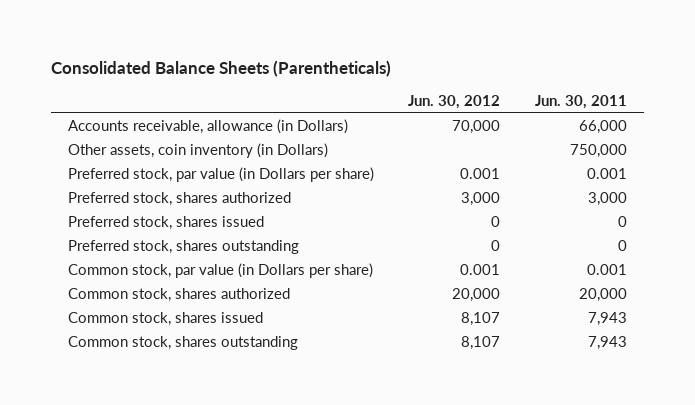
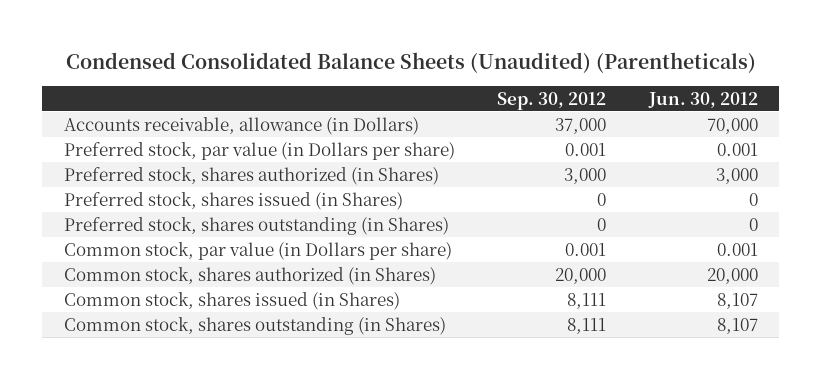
- Consolidated Balance Sheets (Parentheticals)
+ Condensed Consolidated Balance Sheets (Unaudited) (Parentheticals)
- | Jun. 30, 2012 | Jun. 30, 2011
+ | Sep. 30, 2012 | Jun. 30, 2012
- Other assets, coin inventory (in Dollars) | | 750,000
- Preferred stock, shares authorized | 3,000 | 3,000
- Preferred stock, shares issued | 0 | 0
- Preferred stock, shares outstanding | 0 | 0
+ Preferred stock, shares authorized (in Shares) | 3,000 | 3,000
+ Preferred stock, shares issued (in Shares) | 0 | 0
+ Preferred stock, shares outstanding (in Shares) | 0 | 0
- Common stock, shares authorized | 20,000 | 20,000
- Common stock, shares issued | 8,107 | 7,943
- Common stock, shares outstanding | 8,107 | 7,943
+ Common stock, shares authorized (in Shares) | 20,000 | 20,000
+ Common stock, shares issued (in Shares) | 8,111 | 8,107
+ Common stock, shares outstanding (in Shares) | 8,111 | 8,107

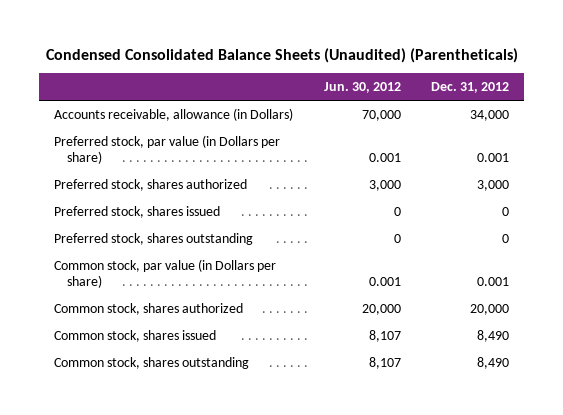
- | Sep. 30, 2012 | Jun. 30, 2012
+ | Jun. 30, 2012 | Dec. 31, 2012
- Preferred stock, shares authorized (in Shares) | 3,000 | 3,000
- Preferred stock, shares issued (in Shares) | 0 | 0
- Preferred stock, shares outstanding (in Shares) | 0 | 0
+ Preferred stock, shares authorized | 3,000 | 3,000
+ Preferred stock, shares issued | 0 | 0
+ Preferred stock, shares outstanding | 0 | 0
- Common stock, shares authorized (in Shares) | 20,000 | 20,000
- Common stock, shares issued (in Shares) | 8,111 | 8,107
- Common stock, shares outstanding (in Shares) | 8,111 | 8,107
+ Common stock, shares authorized | 20,000 | 20,000
+ Common stock, shares issued | 8,107 | 8,490
+ Common stock, shares outstanding | 8,107 | 8,490

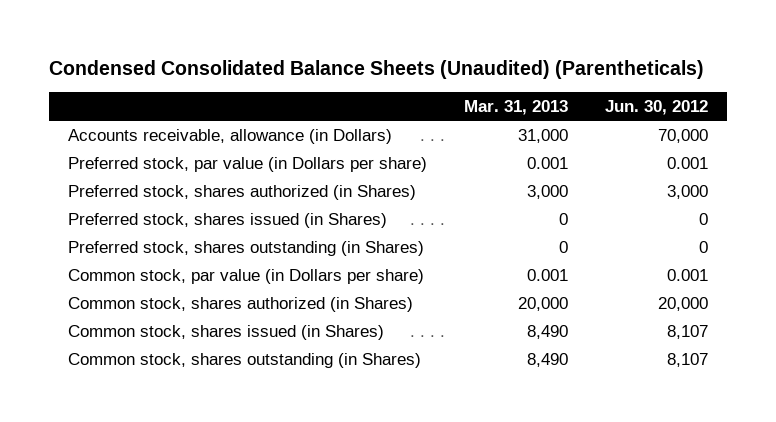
- | Jun. 30, 2012 | Dec. 31, 2012
+ | Mar. 31, 2013 | Jun. 30, 2012
- Preferred stock, shares authorized | 3,000 | 3,000
- Preferred stock, shares issued | 0 | 0
- Preferred stock, shares outstanding | 0 | 0
+ Preferred stock, shares authorized (in Shares) | 3,000 | 3,000
+ Preferred stock, shares issued (in Shares) | 0 | 0
+ Preferred stock, shares outstanding (in Shares) | 0 | 0
- Common stock, shares authorized | 20,000 | 20,000
- Common stock, shares issued | 8,107 | 8,490
- Common stock, shares outstanding | 8,107 | 8,490
+ Common stock, shares authorized (in Shares) | 20,000 | 20,000
+ Common stock, shares issued (in Shares) | 8,490 | 8,107
+ Common stock, shares outstanding (in Shares) | 8,490 | 8,107

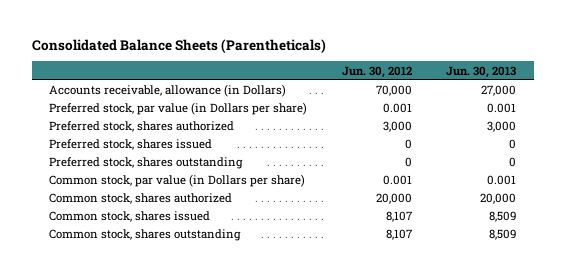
- Condensed Consolidated Balance Sheets (Unaudited) (Parentheticals)
+ Consolidated Balance Sheets (Parentheticals)
- | Mar. 31, 2013 | Jun. 30, 2012
+ | Jun. 30, 2012 | Jun. 30, 2013
- Preferred stock, shares authorized (in Shares) | 3,000 | 3,000
- Preferred stock, shares issued (in Shares) | 0 | 0
- Preferred stock, shares outstanding (in Shares) | 0 | 0
+ Preferred stock, shares authorized | 3,000 | 3,000
+ Preferred stock, shares issued | 0 | 0
+ Preferred stock, shares outstanding | 0 | 0
- Common stock, shares authorized (in Shares) | 20,000 | 20,000
- Common stock, shares issued (in Shares) | 8,490 | 8,107
- Common stock, shares outstanding (in Shares) | 8,490 | 8,107
+ Common stock, shares authorized | 20,000 | 20,000
+ Common stock, shares issued | 8,107 | 8,509
+ Common stock, shares outstanding | 8,107 | 8,509

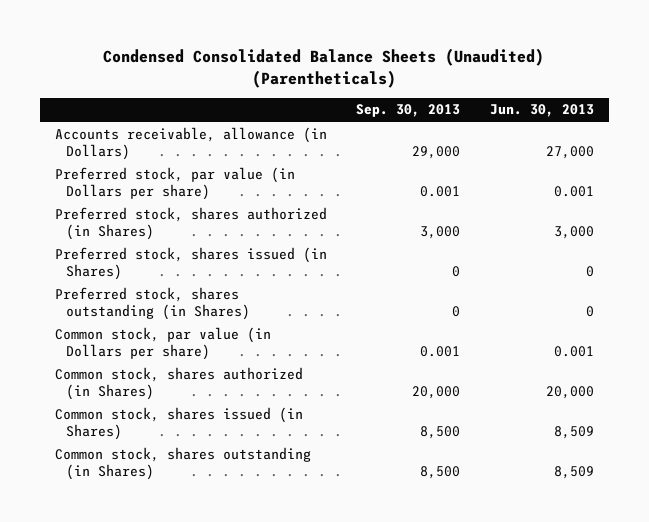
- Consolidated Balance Sheets (Parentheticals)
+ Condensed Consolidated Balance Sheets (Unaudited) (Parentheticals)
- | Jun. 30, 2012 | Jun. 30, 2013
+ | Sep. 30, 2013 | Jun. 30, 2013
- Preferred stock, shares authorized | 3,000 | 3,000
- Preferred stock, shares issued | 0 | 0
- Preferred stock, shares outstanding | 0 | 0
+ Preferred stock, shares authorized (in Shares) | 3,000 | 3,000
+ Preferred stock, shares issued (in Shares) | 0 | 0
+ Preferred stock, shares outstanding (in Shares) | 0 | 0
- Common stock, shares authorized | 20,000 | 20,000
- Common stock, shares issued | 8,107 | 8,509
- Common stock, shares outstanding | 8,107 | 8,509
+ Common stock, shares authorized (in Shares) | 20,000 | 20,000
+ Common stock, shares issued (in Shares) | 8,500 | 8,509
+ Common stock, shares outstanding (in Shares) | 8,500 | 8,509

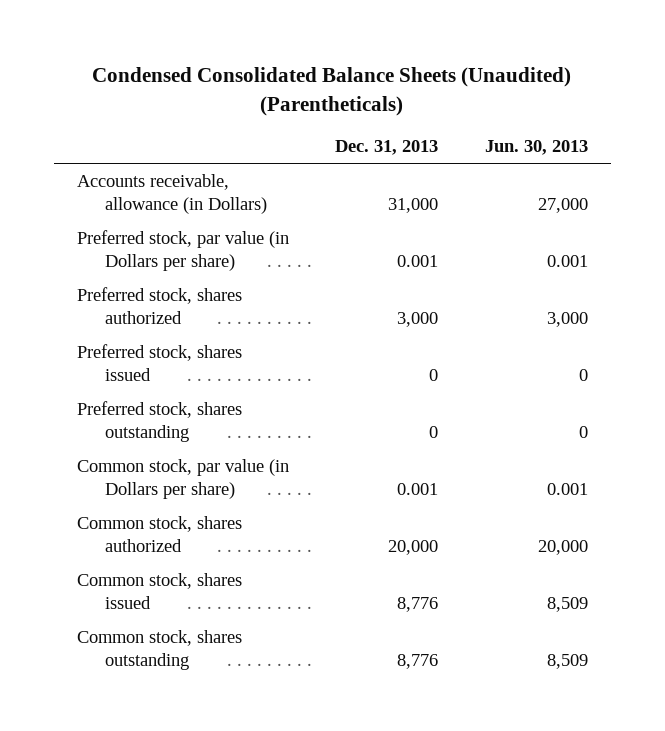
- | Sep. 30, 2013 | Jun. 30, 2013
+ | Dec. 31, 2013 | Jun. 30, 2013
- Preferred stock, shares authorized (in Shares) | 3,000 | 3,000
- Preferred stock, shares issued (in Shares) | 0 | 0
- Preferred stock, shares outstanding (in Shares) | 0 | 0
+ Preferred stock, shares authorized | 3,000 | 3,000
+ Preferred stock, shares issued | 0 | 0
+ Preferred stock, shares outstanding | 0 | 0
- Common stock, shares authorized (in Shares) | 20,000 | 20,000
- Common stock, shares issued (in Shares) | 8,500 | 8,509
- Common stock, shares outstanding (in Shares) | 8,500 | 8,509
+ Common stock, shares authorized | 20,000 | 20,000
+ Common stock, shares issued | 8,776 | 8,509
+ Common stock, shares outstanding | 8,776 | 8,509

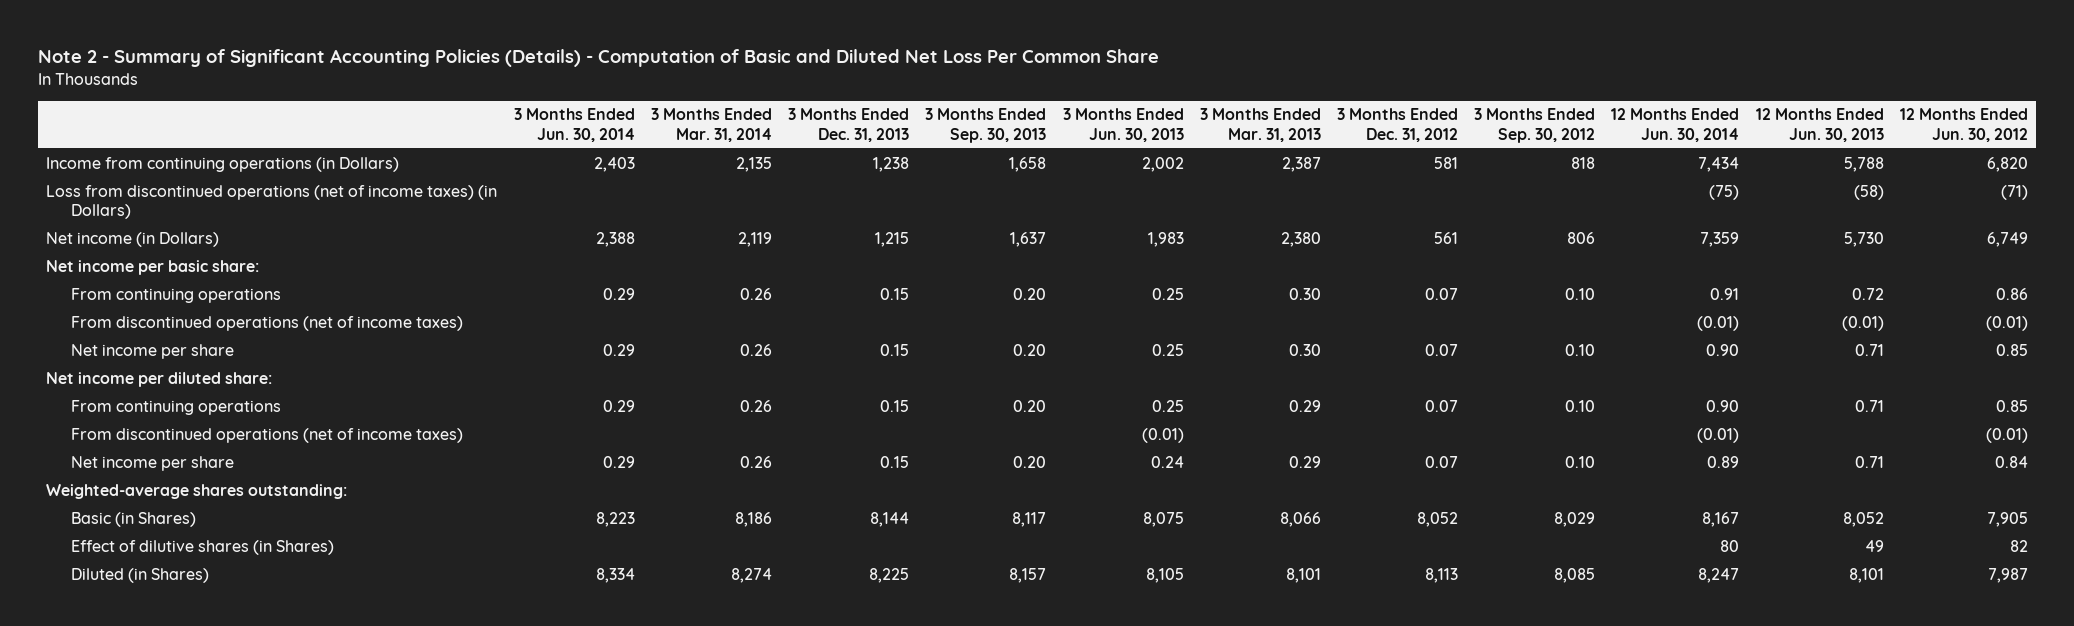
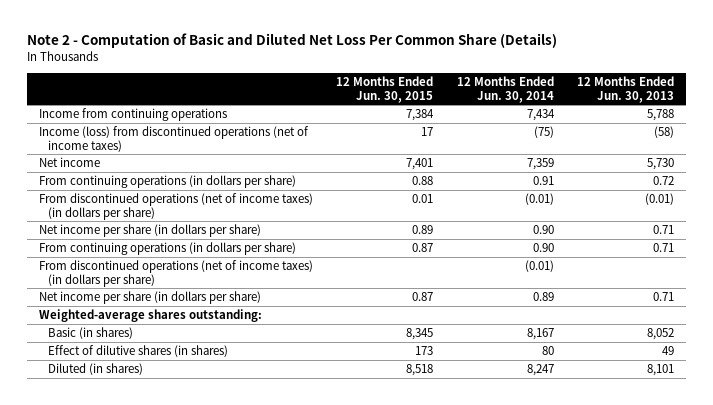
- Note 2 - Summary of Significant Accounting Policies (Details) - Computation of Basic and Diluted Net Loss Per Common Share
+ Note 2 - Computation of Basic and Diluted Net Loss Per Common Share (Details)
- | 3 Months Ended Jun. 30, 2014 | 3 Months Ended Mar. 31, 2014 | 3 Months Ended Dec. 31, 2013 | 3 Months Ended Sep. 30, 2013 | 3 Months Ended Jun. 30, 2013 | 3 Months Ended Mar. 31, 2013 | 3 Months Ended Dec. 31, 2012 | 3 Months Ended Sep. 30, 2012 | 12 Months Ended Jun. 30, 2014 | 12 Months Ended Jun. 30, 2013 | 12 Months Ended Jun. 30, 2012
+ | 12 Months Ended Jun. 30, 2015 | 12 Months Ended Jun. 30, 2014 | 12 Months Ended Jun. 30, 2013
- Income from continuing operations (in Dollars) | 2,403 | 2,135 | 1,238 | 1,658 | 2,002 | 2,387 | 581 | 818 | 7,434 | 5,788 | 6,820
- Loss from discontinued operations (net of income taxes) (in Dollars) | | | | | | | | | (75) | (58) | (71)
- Net income (in Dollars) | 2,388 | 2,119 | 1,215 | 1,637 | 1,983 | 2,380 | 561 | 806 | 7,359 | 5,730 | 6,749
- Net income per basic share:
- From continuing operations | 0.29 | 0.26 | 0.15 | 0.20 | 0.25 | 0.30 | 0.07 | 0.10 | 0.91 | 0.72 | 0.86
- From discontinued operations (net of income taxes) | | | | | | | | | (0.01) | (0.01) | (0.01)
- Net income per share | 0.29 | 0.26 | 0.15 | 0.20 | 0.25 | 0.30 | 0.07 | 0.10 | 0.90 | 0.71 | 0.85
- Net income per diluted share:
- From continuing operations | 0.29 | 0.26 | 0.15 | 0.20 | 0.25 | 0.29 | 0.07 | 0.10 | 0.90 | 0.71 | 0.85
- From discontinued operations (net of income taxes) | | | | | (0.01) | | | | (0.01) | | (0.01)
- Net income per share | 0.29 | 0.26 | 0.15 | 0.20 | 0.24 | 0.29 | 0.07 | 0.10 | 0.89 | 0.71 | 0.84
+ Income from continuing operations | 7,384 | 7,434 | 5,788
+ Income (loss) from discontinued operations (net of income taxes) | 17 | (75) | (58)
+ Net income | 7,401 | 7,359 | 5,730
+ From continuing operations (in dollars per share) | 0.88 | 0.91 | 0.72
+ From discontinued operations (net of income taxes) (in dollars per share) | 0.01 | (0.01) | (0.01)
+ Net income per share (in dollars per share) | 0.89 | 0.90 | 0.71
+ From continuing operations (in dollars per share) | 0.87 | 0.90 | 0.71
+ From discontinued operations (net of income taxes) (in dollars per share) | | (0.01) |
+ Net income per share (in dollars per share) | 0.87 | 0.89 | 0.71
- Basic (in Shares) | 8,223 | 8,186 | 8,144 | 8,117 | 8,075 | 8,066 | 8,052 | 8,029 | 8,167 | 8,052 | 7,905
- Effect of dilutive shares (in Shares) | | | | | | | | | 80 | 49 | 82
- Diluted (in Shares) | 8,334 | 8,274 | 8,225 | 8,157 | 8,105 | 8,101 | 8,113 | 8,085 | 8,247 | 8,101 | 7,987
+ Basic (in shares) | 8,345 | 8,167 | 8,052
+ Effect of dilutive shares (in shares) | 173 | 80 | 49
+ Diluted (in shares) | 8,518 | 8,247 | 8,101

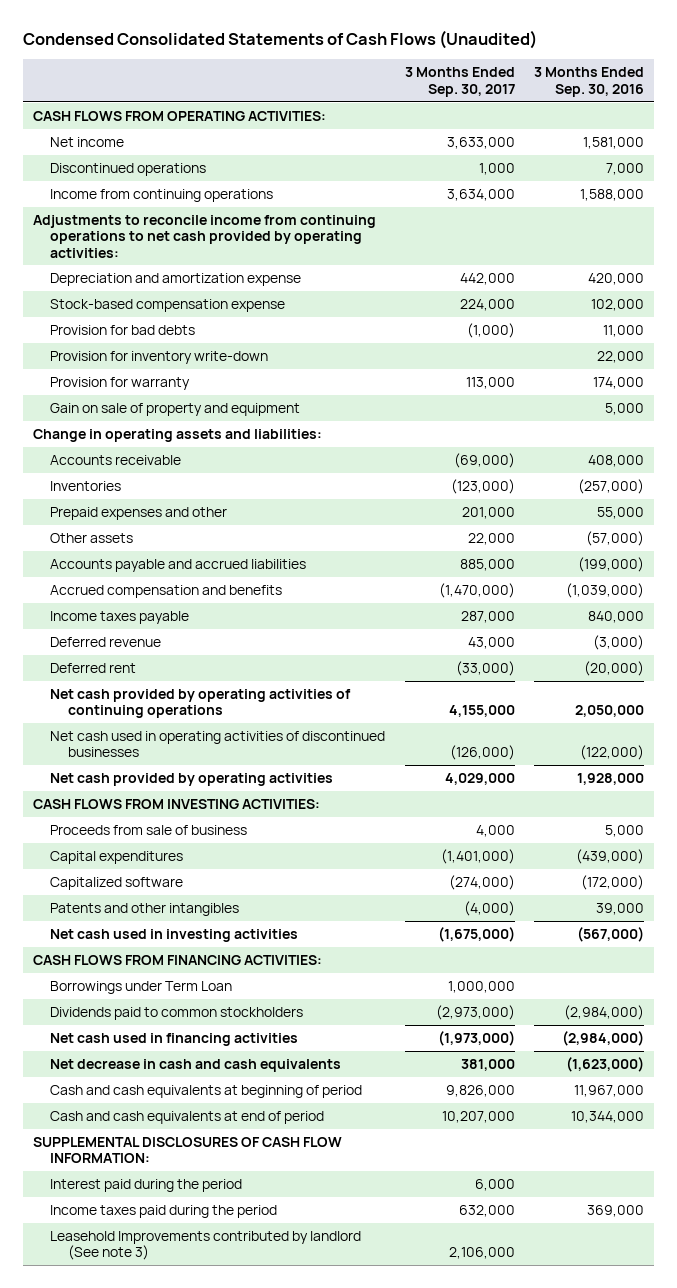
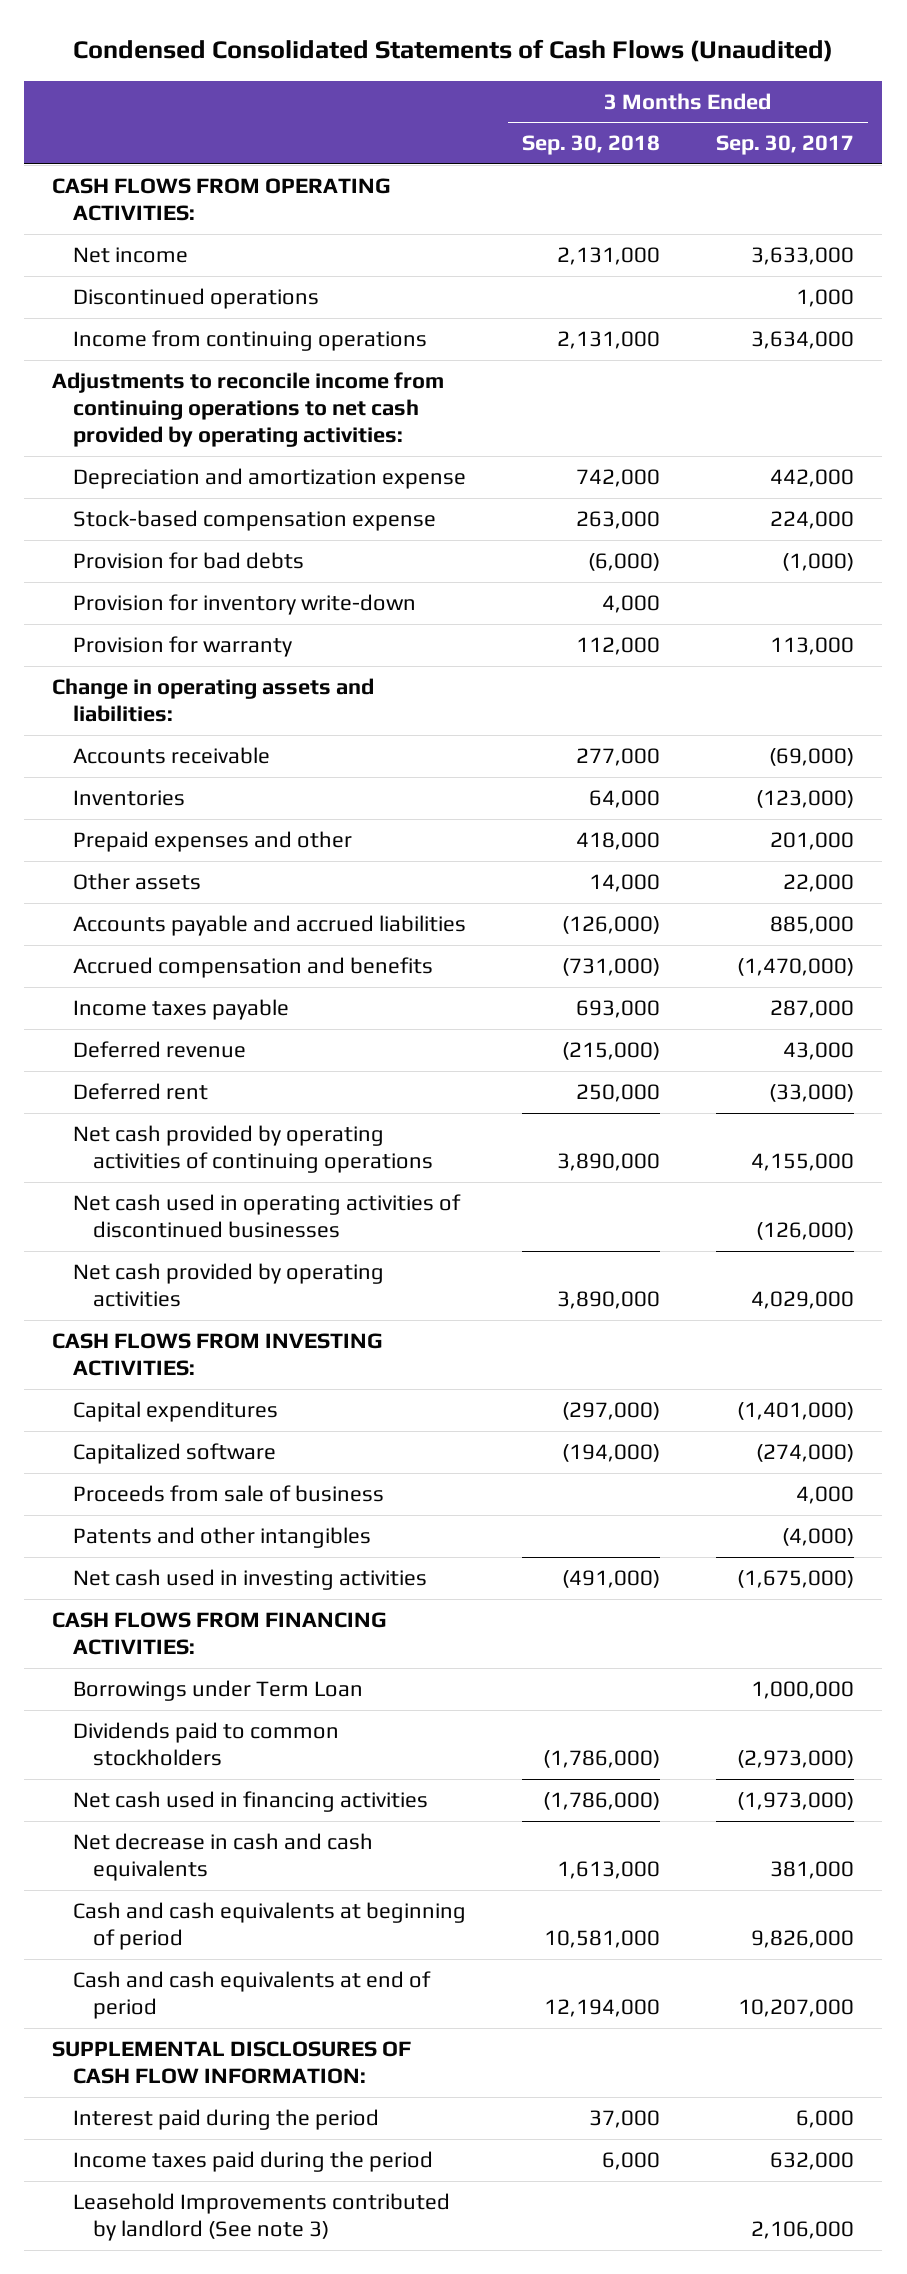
- | 3 Months Ended Sep. 30, 2017 | 3 Months Ended Sep. 30, 2016
+ | 3 Months Ended Sep. 30, 2018 | 3 Months Ended Sep. 30, 2017
- Gain on sale of property and equipment | | 5,000
moved down: Proceeds from sale of business | | 4,000

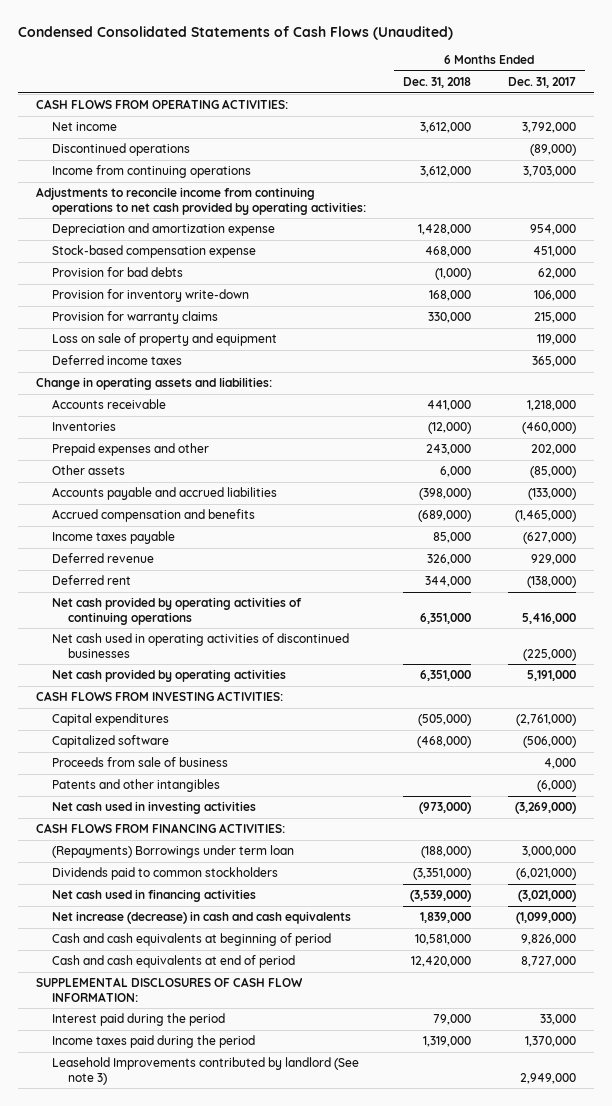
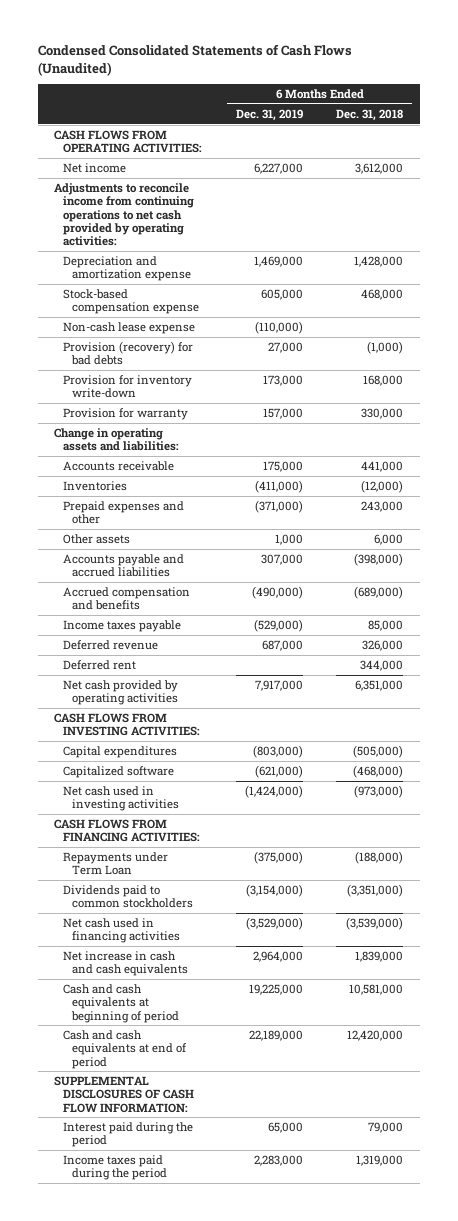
- | 6 Months Ended Dec. 31, 2018 | 6 Months Ended Dec. 31, 2017
+ | 6 Months Ended Dec. 31, 2019 | 6 Months Ended Dec. 31, 2018
- Discontinued operations | | (89,000)
- Income from continuing operations | 3,612,000 | 3,703,000
- Provision for bad debts | (1,000) | 62,000
+ Non-cash lease expense | (110,000) |
+ Provision (recovery) for bad debts | 27,000 | (1,000)
- Provision for warranty claims | 330,000 | 215,000
- Loss on sale of property and equipment | | 119,000
- Deferred income taxes | | 365,000
+ Provision for warranty | 157,000 | 330,000
- Net cash provided by operating activities of continuing operations | 6,351,000 | 5,416,000
- Net cash used in operating activities of discontinued businesses | | (225,000)
- Proceeds from sale of business | | 4,000
- Patents and other intangibles | | (6,000)
- (Repayments) Borrowings under term loan | (188,000) | 3,000,000
+ Repayments under Term Loan | (375,000) | (188,000)
- Net increase (decrease) in cash and cash equivalents | 1,839,000 | (1,099,000)
+ Net increase in cash and cash equivalents | 2,964,000 | 1,839,000
- Leasehold Improvements contributed by landlord (See note 3) | | 2,949,000

